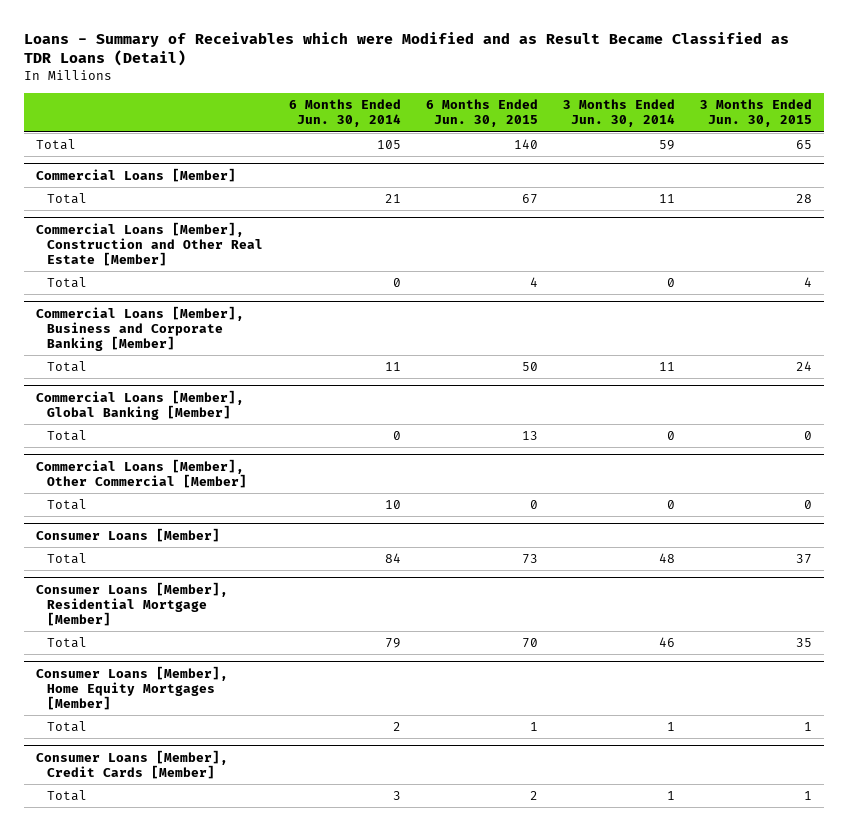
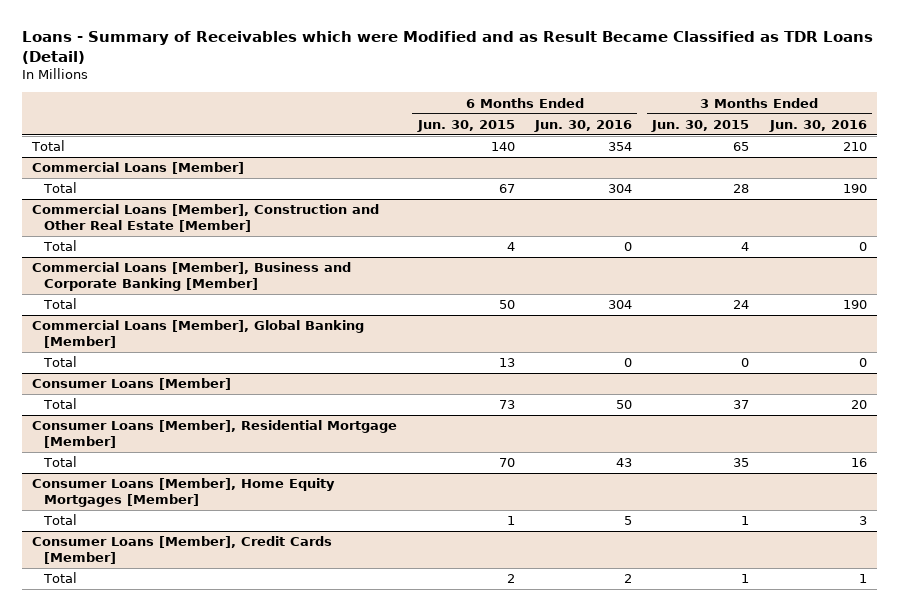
- | 6 Months Ended Jun. 30, 2014 | 6 Months Ended Jun. 30, 2015 | 3 Months Ended Jun. 30, 2014 | 3 Months Ended Jun. 30, 2015
+ | 6 Months Ended Jun. 30, 2015 | 6 Months Ended Jun. 30, 2016 | 3 Months Ended Jun. 30, 2015 | 3 Months Ended Jun. 30, 2016
- Commercial Loans [Member], Other Commercial [Member]
- Total | 10 | 0 | 0 | 0

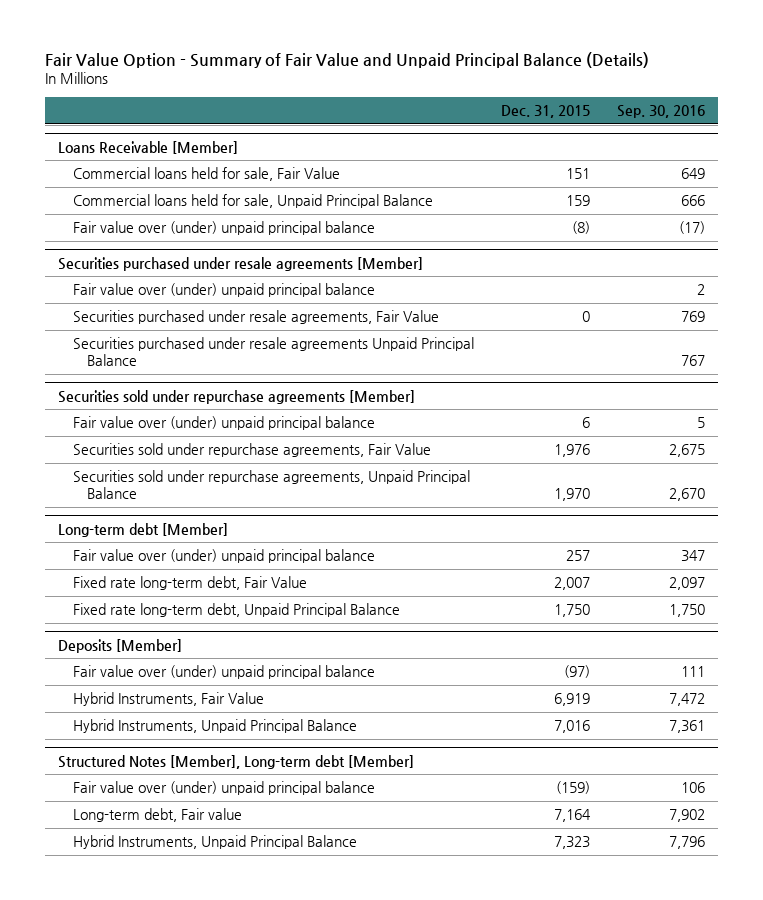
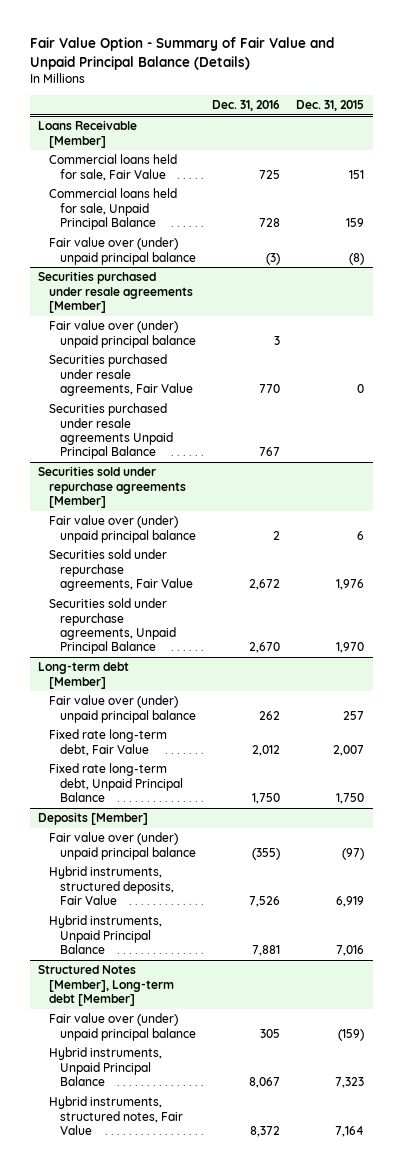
- | Dec. 31, 2015 | Sep. 30, 2016
+ | Dec. 31, 2016 | Dec. 31, 2015
@ Deposits [Member]
- Hybrid Instruments, Fair Value | 6,919 | 7,472
- Hybrid Instruments, Unpaid Principal Balance | 7,016 | 7,361
+ Hybrid instruments, structured deposits, Fair Value | 7,526 | 6,919
+ Hybrid instruments, Unpaid Principal Balance | 7,881 | 7,016
@ Structured Notes [Member], Long-term debt [Member]
- Long-term debt, Fair value | 7,164 | 7,902
- Hybrid Instruments, Unpaid Principal Balance | 7,323 | 7,796
+ Hybrid instruments, Unpaid Principal Balance | 8,067 | 7,323
+ Hybrid instruments, structured notes, Fair Value | 8,372 | 7,164

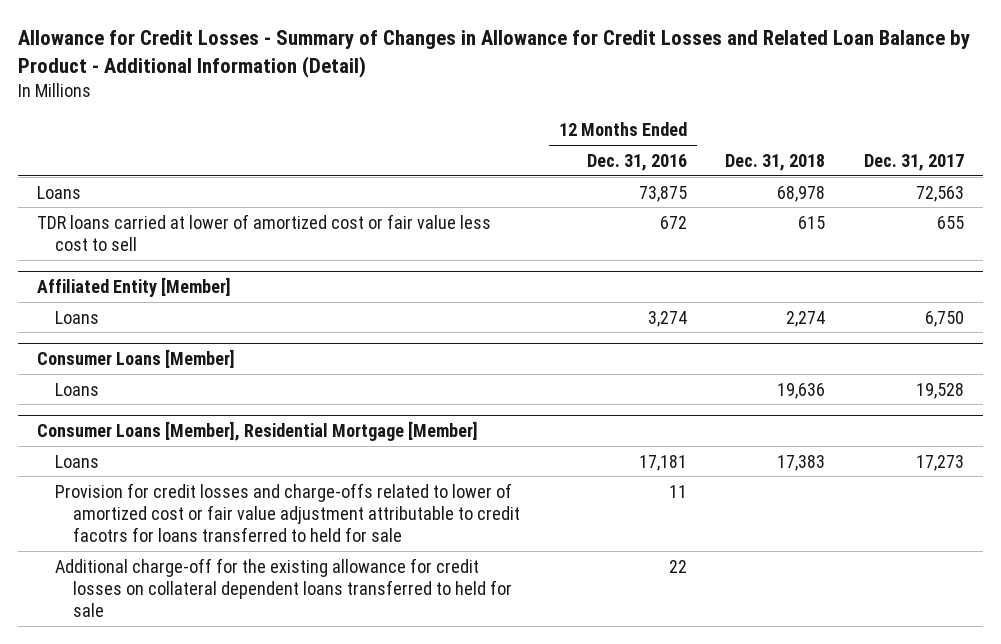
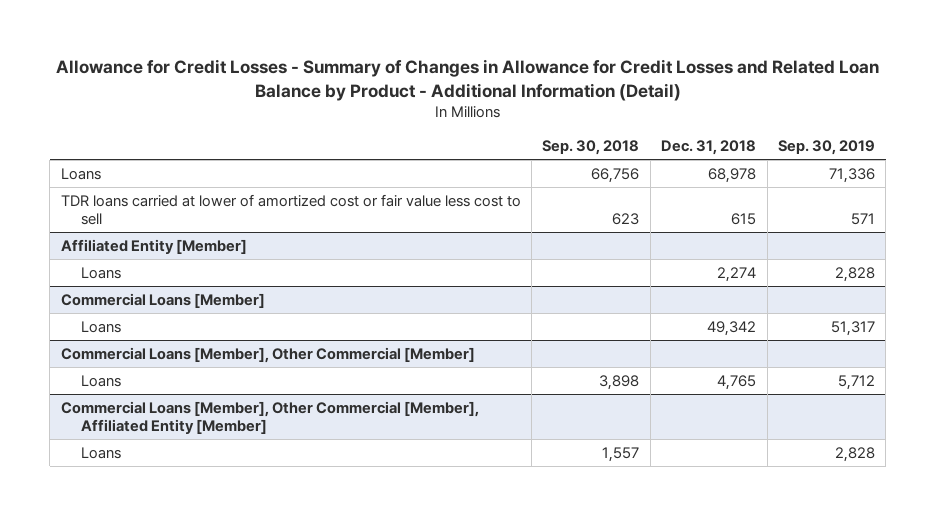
- | 12 Months Ended Dec. 31, 2016 | Dec. 31, 2018 | Dec. 31, 2017
+ | Sep. 30, 2018 | Dec. 31, 2018 | Sep. 30, 2019
- Consumer Loans [Member]
- Loans | | 19,636 | 19,528
- Consumer Loans [Member], Residential Mortgage [Member]
- Loans | 17,181 | 17,383 | 17,273
- Provision for credit losses and charge-offs related to lower of amortized cost or fair value adjustment attributable to credit facotrs for loans transferred to held for sale | 11 | |
- Additional charge-off for the existing allowance for credit losses on collateral dependent loans transferred to held for sale | 22 | |
+ Commercial Loans [Member]
+ Loans | | 49,342 | 51,317
+ Commercial Loans [Member], Other Commercial [Member]
+ Loans | 3,898 | 4,765 | 5,712
+ Commercial Loans [Member], Other Commercial [Member], Affiliated Entity [Member]
+ Loans | 1,557 | | 2,828

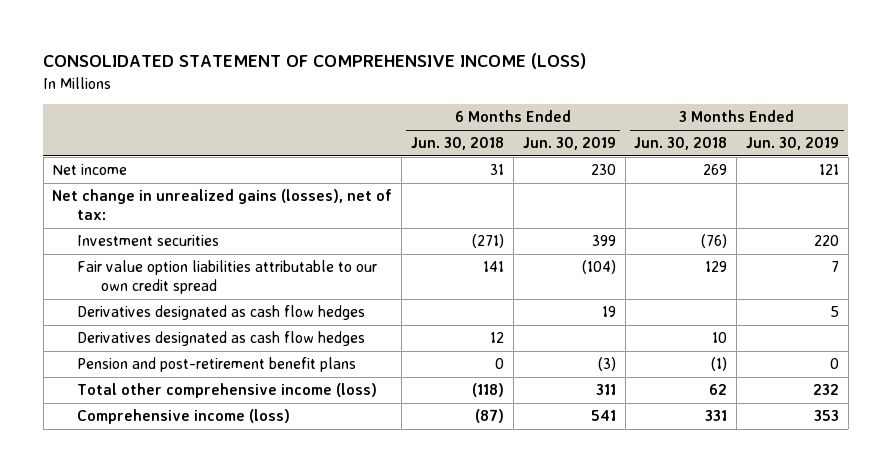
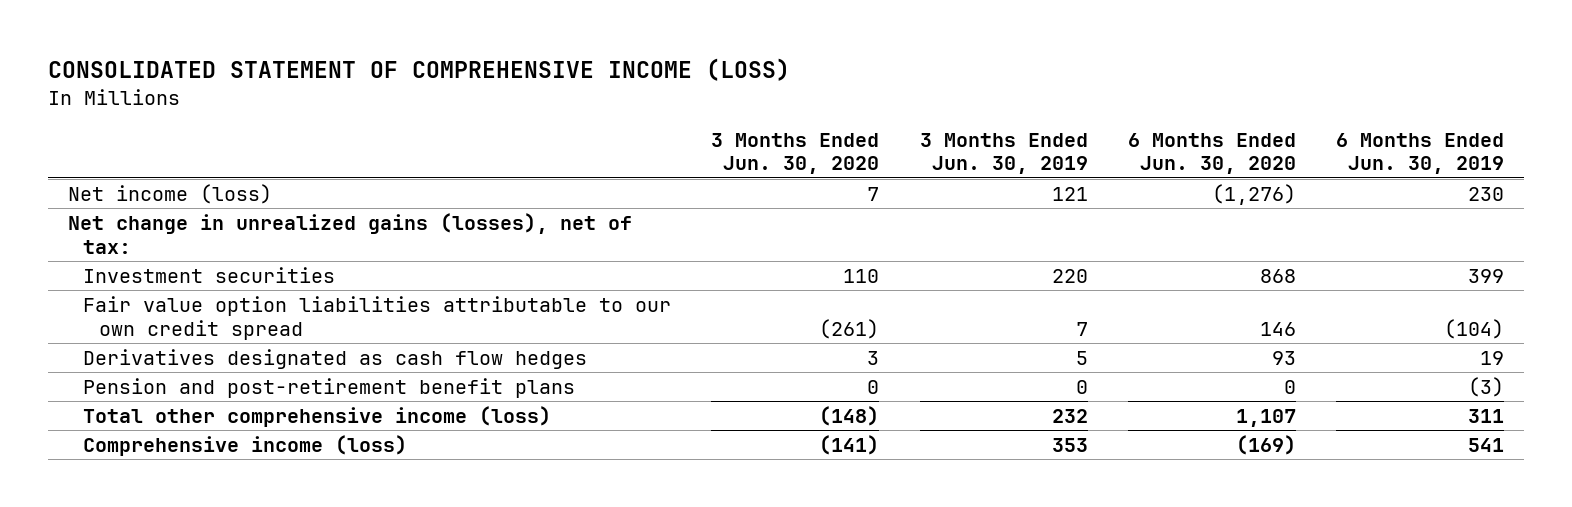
- | 6 Months Ended Jun. 30, 2018 | 6 Months Ended Jun. 30, 2019 | 3 Months Ended Jun. 30, 2018 | 3 Months Ended Jun. 30, 2019
+ | 3 Months Ended Jun. 30, 2020 | 3 Months Ended Jun. 30, 2019 | 6 Months Ended Jun. 30, 2020 | 6 Months Ended Jun. 30, 2019
- Net income | 31 | 230 | 269 | 121
+ Net income (loss) | 7 | 121 | (1,276) | 230
- Derivatives designated as cash flow hedges | 12 | | 10 |

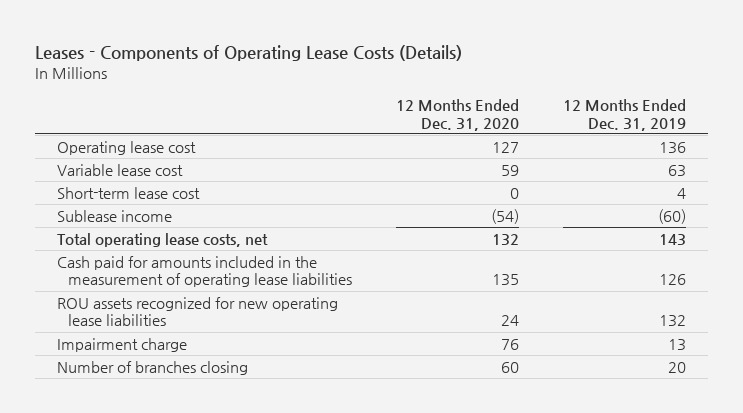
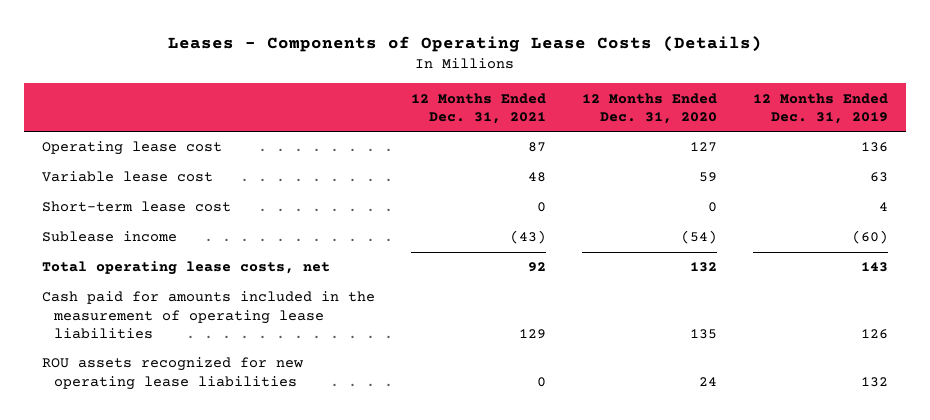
- | 12 Months Ended Dec. 31, 2020 | 12 Months Ended Dec. 31, 2019
+ | 12 Months Ended Dec. 31, 2021 | 12 Months Ended Dec. 31, 2020 | 12 Months Ended Dec. 31, 2019
- Impairment charge | 76 | 13
- Number of branches closing | 60 | 20

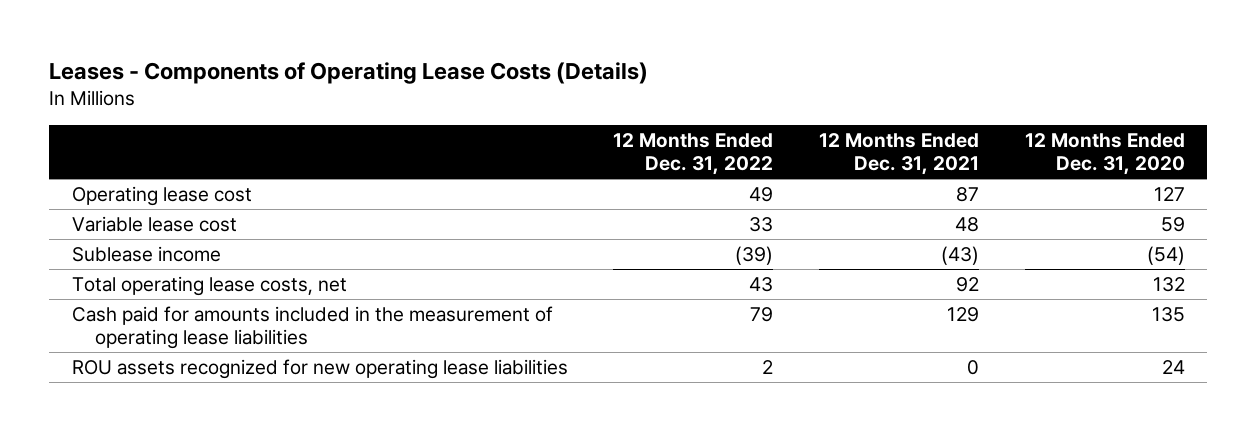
- | 12 Months Ended Dec. 31, 2021 | 12 Months Ended Dec. 31, 2020 | 12 Months Ended Dec. 31, 2019
+ | 12 Months Ended Dec. 31, 2022 | 12 Months Ended Dec. 31, 2021 | 12 Months Ended Dec. 31, 2020
- Short-term lease cost | 0 | 0 | 4

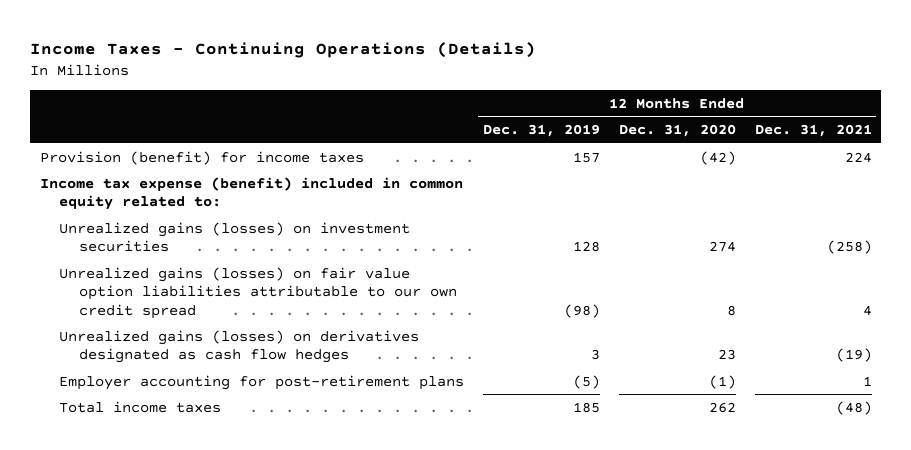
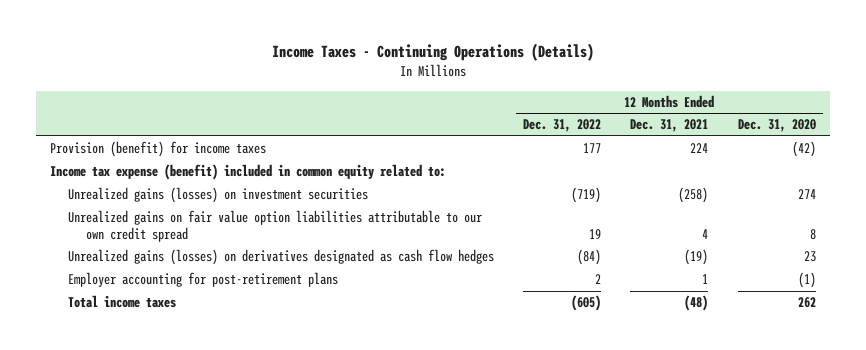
- | 12 Months Ended Dec. 31, 2019 | 12 Months Ended Dec. 31, 2020 | 12 Months Ended Dec. 31, 2021
+ | 12 Months Ended Dec. 31, 2022 | 12 Months Ended Dec. 31, 2021 | 12 Months Ended Dec. 31, 2020
- Unrealized gains (losses) on fair value option liabilities attributable to our own credit spread | (98) | 8 | 4
+ Unrealized gains on fair value option liabilities attributable to our own credit spread | 19 | 4 | 8

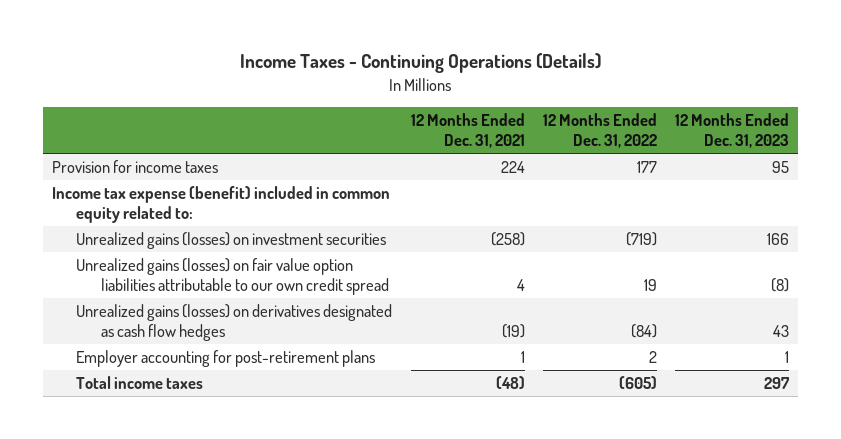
- | 12 Months Ended Dec. 31, 2022 | 12 Months Ended Dec. 31, 2021 | 12 Months Ended Dec. 31, 2020
+ | 12 Months Ended Dec. 31, 2021 | 12 Months Ended Dec. 31, 2022 | 12 Months Ended Dec. 31, 2023
- Provision (benefit) for income taxes | 177 | 224 | (42)
+ Provision for income taxes | 224 | 177 | 95
- Unrealized gains on fair value option liabilities attributable to our own credit spread | 19 | 4 | 8
+ Unrealized gains (losses) on fair value option liabilities attributable to our own credit spread | 4 | 19 | (8)

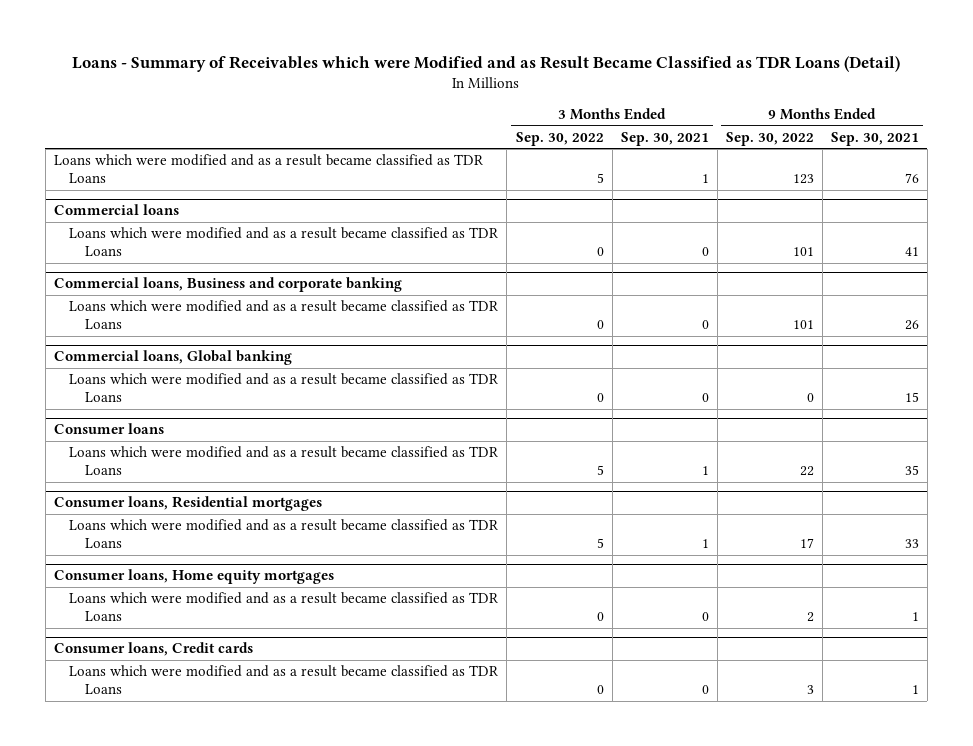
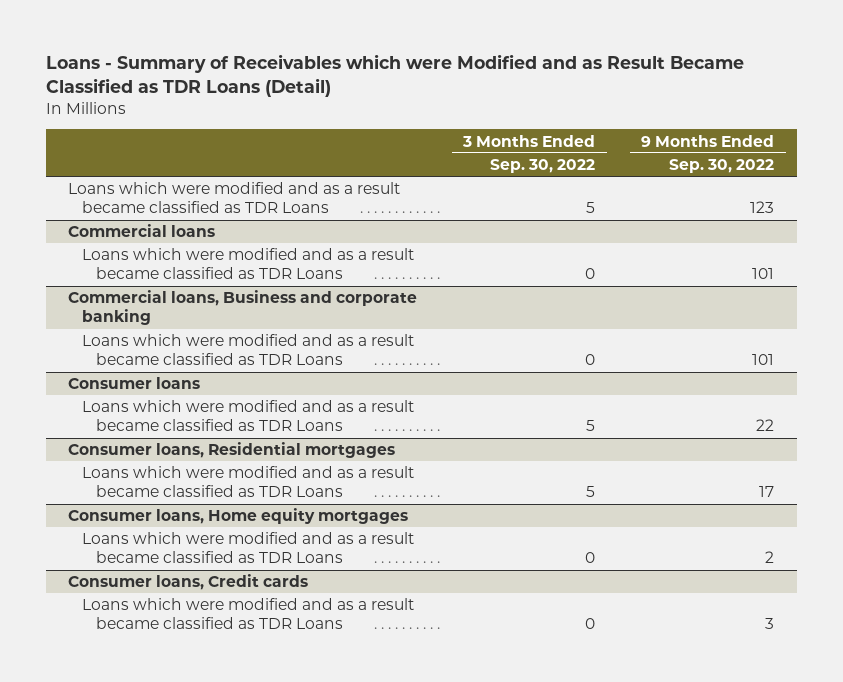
- | 3 Months Ended Sep. 30, 2022 | 3 Months Ended Sep. 30, 2021 | 9 Months Ended Sep. 30, 2022 | 9 Months Ended Sep. 30, 2021
+ | 3 Months Ended Sep. 30, 2022 | 9 Months Ended Sep. 30, 2022
- Commercial loans, Global banking
- Loans which were modified and as a result became classified as TDR Loans | 0 | 0 | 0 | 15

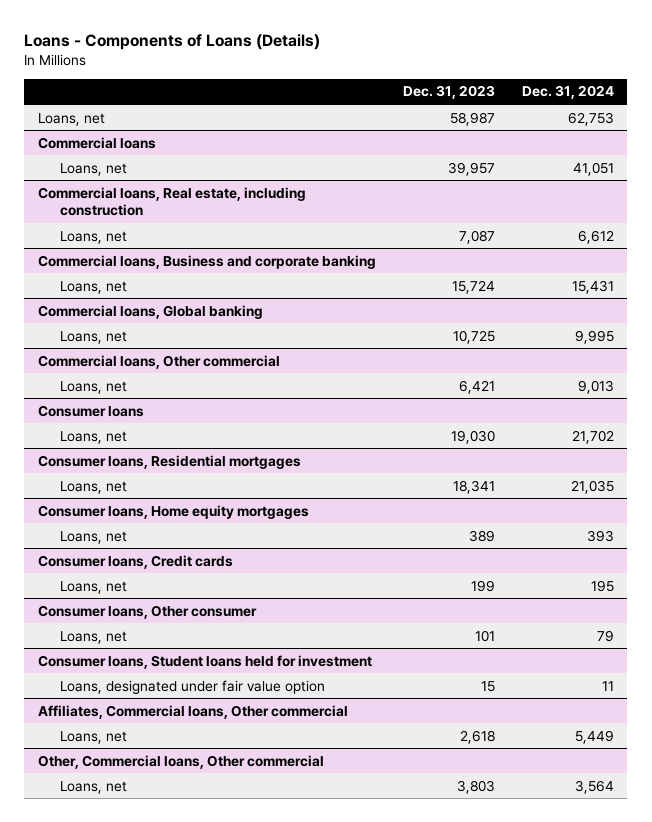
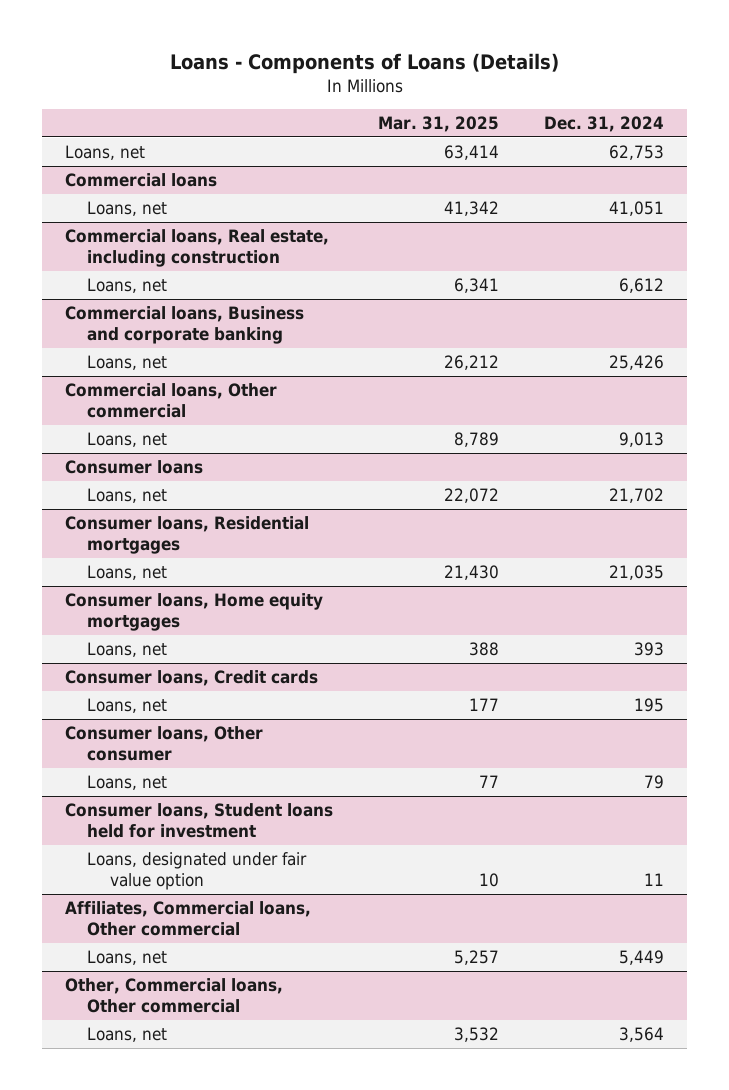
- | Dec. 31, 2023 | Dec. 31, 2024
+ | Mar. 31, 2025 | Dec. 31, 2024
@ Commercial loans, Business and corporate banking
- Loans, net | 15,724 | 15,431
- Commercial loans, Global banking
- Loans, net | 10,725 | 9,995
@ Commercial loans, Business and corporate banking
+ Loans, net | 26,212 | 25,426

